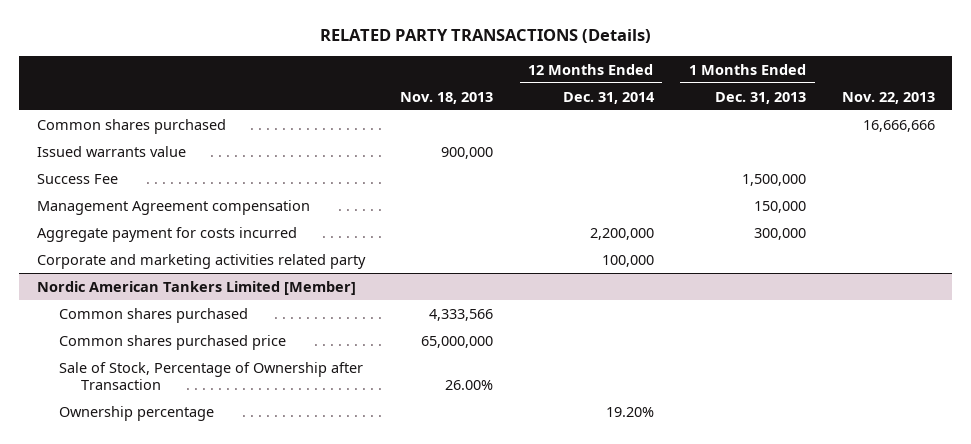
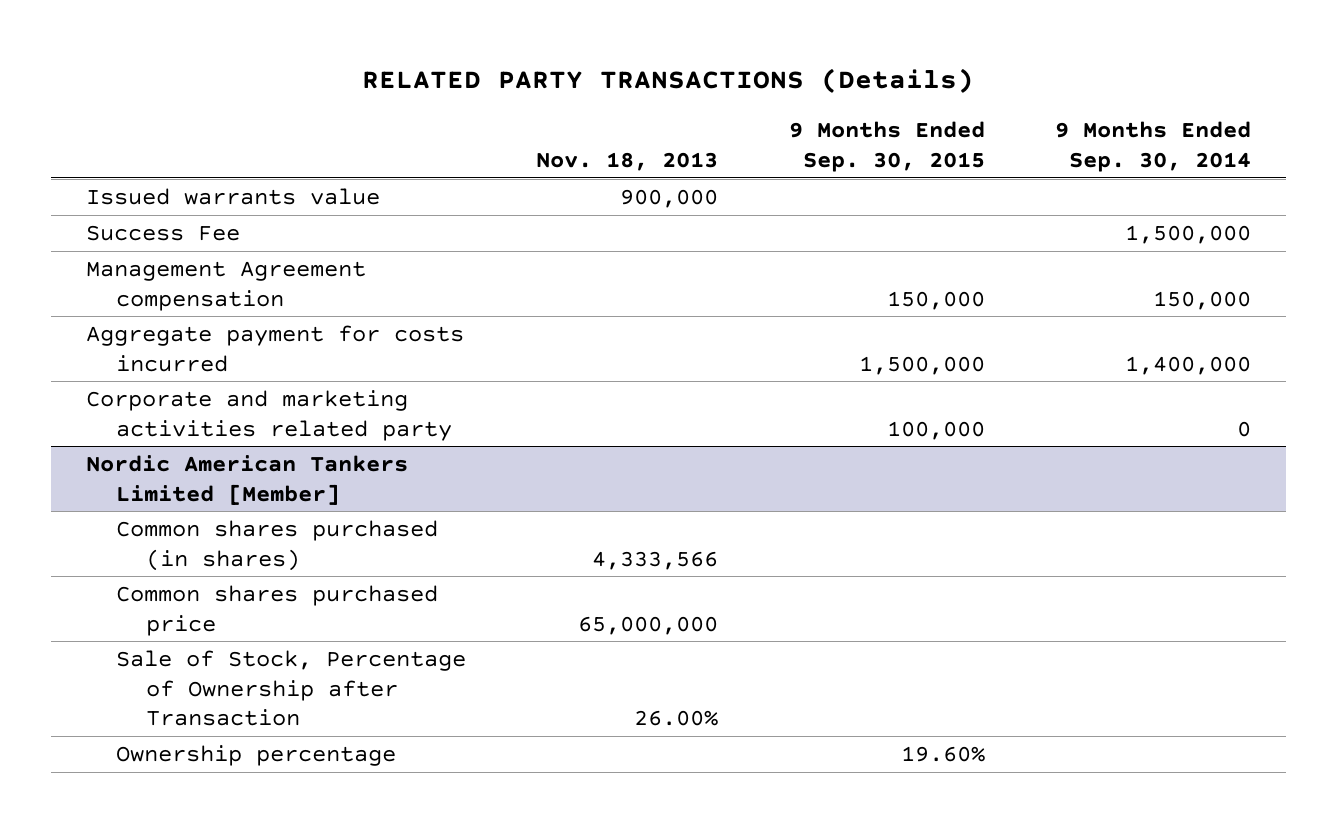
- | Nov. 18, 2013 | 12 Months Ended Dec. 31, 2014 | 1 Months Ended Dec. 31, 2013 | Nov. 22, 2013
+ | Nov. 18, 2013 | 9 Months Ended Sep. 30, 2015 | 9 Months Ended Sep. 30, 2014
- Common shares purchased | | | | 16,666,666
@ Nordic American Tankers Limited [Member]
- Common shares purchased | 4,333,566 | | |
+ Common shares purchased (in shares) | 4,333,566 | |

